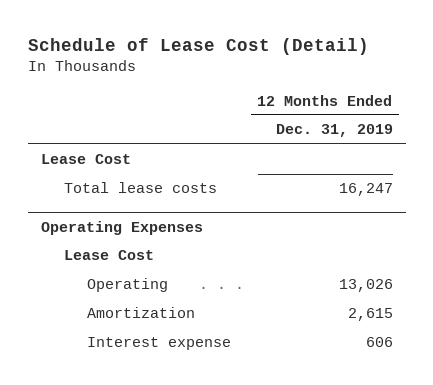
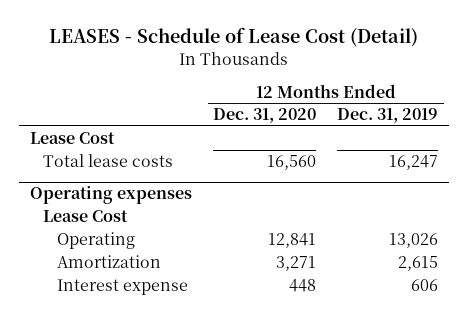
- Schedule of Lease Cost (Detail)
+ LEASES - Schedule of Lease Cost (Detail)
- | 12 Months Ended Dec. 31, 2019
+ | 12 Months Ended Dec. 31, 2020 | 12 Months Ended Dec. 31, 2019
- Operating Expenses
+ Operating expenses

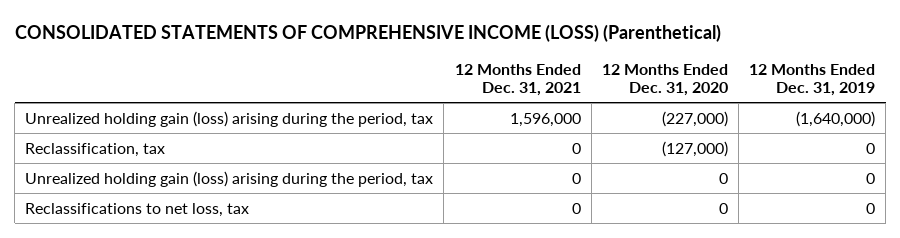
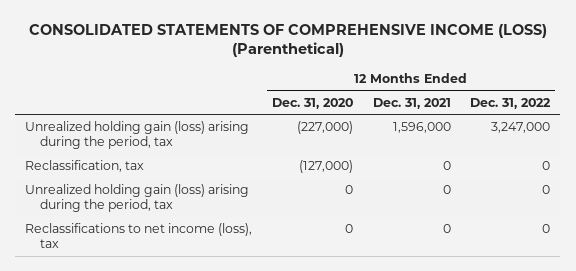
- | 12 Months Ended Dec. 31, 2021 | 12 Months Ended Dec. 31, 2020 | 12 Months Ended Dec. 31, 2019
+ | 12 Months Ended Dec. 31, 2020 | 12 Months Ended Dec. 31, 2021 | 12 Months Ended Dec. 31, 2022
- Reclassifications to net loss, tax | 0 | 0 | 0
+ Reclassifications to net income (loss), tax | 0 | 0 | 0

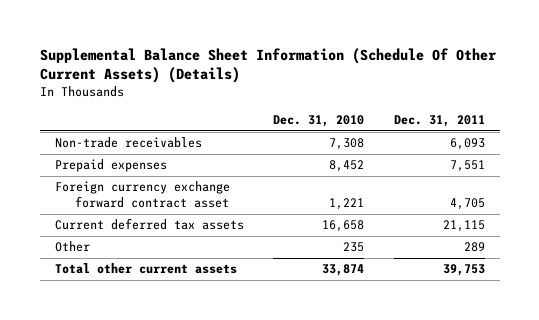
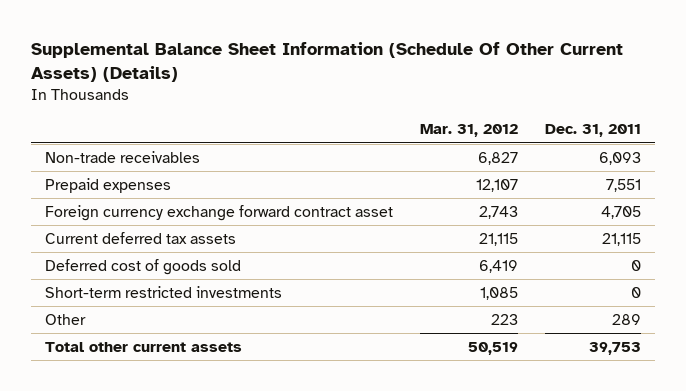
- | Dec. 31, 2010 | Dec. 31, 2011
+ | Mar. 31, 2012 | Dec. 31, 2011
+ Deferred cost of goods sold | 6,419 | 0
+ Short-term restricted investments | 1,085 | 0

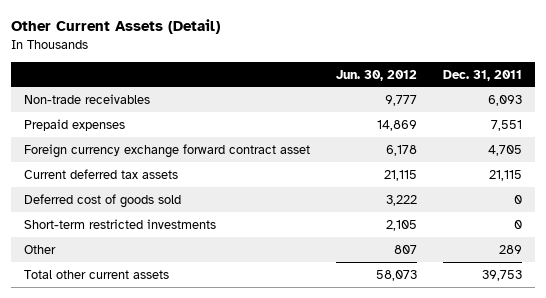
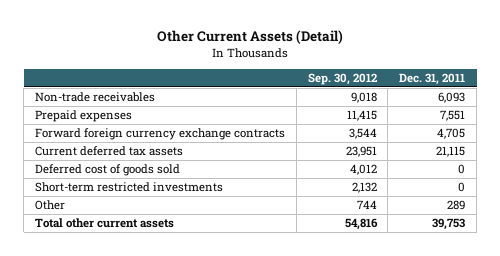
- | Jun. 30, 2012 | Dec. 31, 2011
+ | Sep. 30, 2012 | Dec. 31, 2011
- Foreign currency exchange forward contract asset | 6,178 | 4,705
+ Forward foreign currency exchange contracts | 3,544 | 4,705

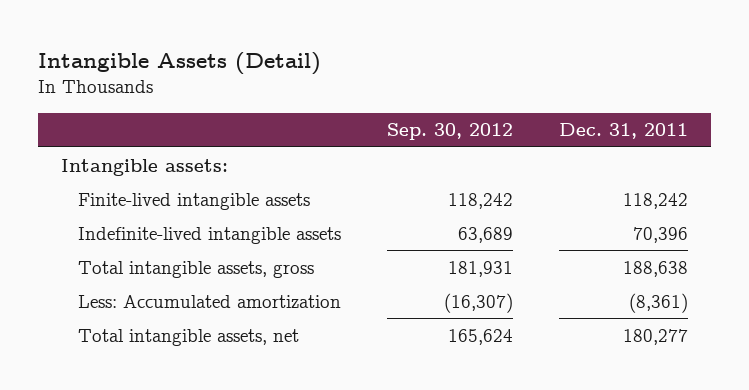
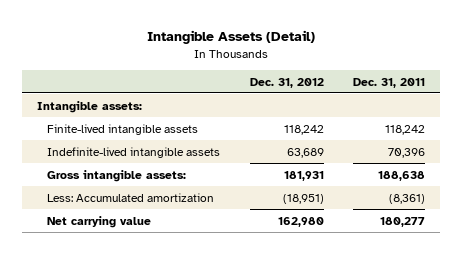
- | Sep. 30, 2012 | Dec. 31, 2011
+ | Dec. 31, 2012 | Dec. 31, 2011
- Total intangible assets, gross | 181,931 | 188,638
+ Gross intangible assets: | 181,931 | 188,638
- Total intangible assets, net | 165,624 | 180,277
+ Net carrying value | 162,980 | 180,277

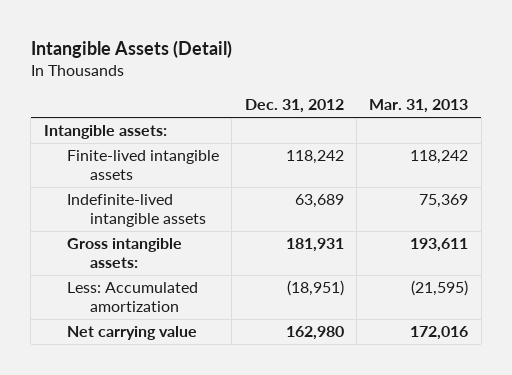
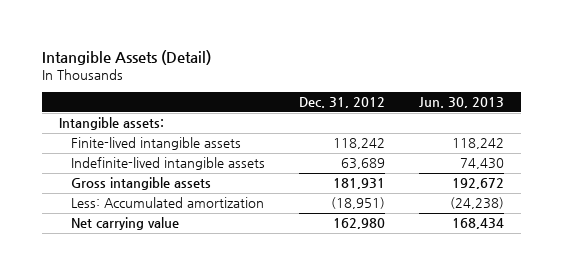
- | Dec. 31, 2012 | Mar. 31, 2013
+ | Dec. 31, 2012 | Jun. 30, 2013
- Gross intangible assets: | 181,931 | 193,611
+ Gross intangible assets | 181,931 | 192,672

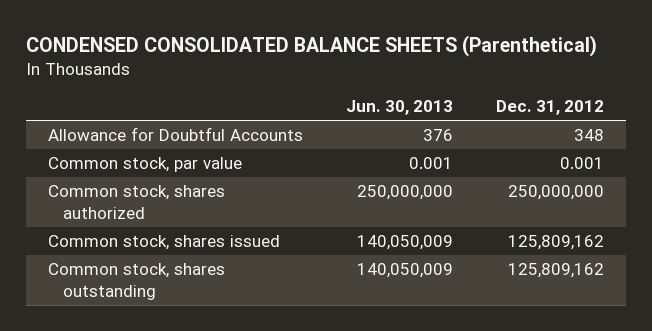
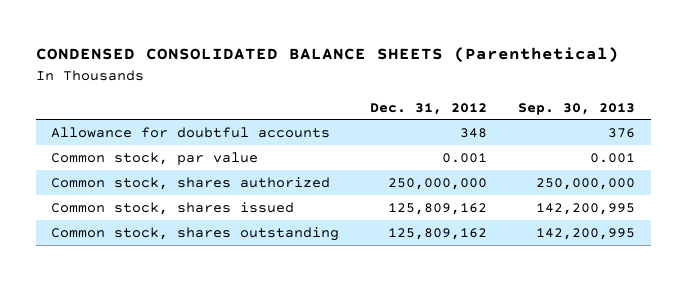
- | Jun. 30, 2013 | Dec. 31, 2012
+ | Dec. 31, 2012 | Sep. 30, 2013
- Allowance for Doubtful Accounts | 376 | 348
+ Allowance for doubtful accounts | 348 | 376

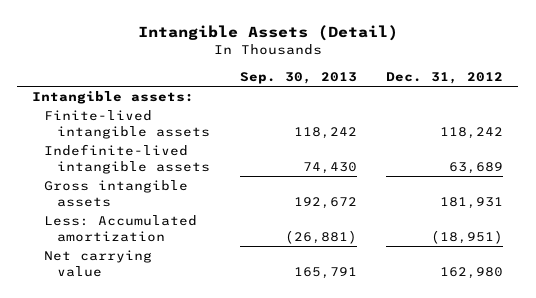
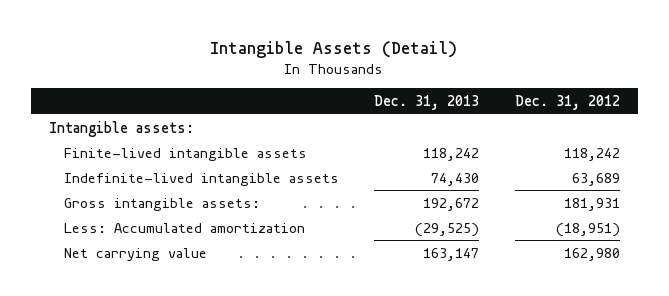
- | Sep. 30, 2013 | Dec. 31, 2012
+ | Dec. 31, 2013 | Dec. 31, 2012
- Gross intangible assets | 192,672 | 181,931
+ Gross intangible assets: | 192,672 | 181,931

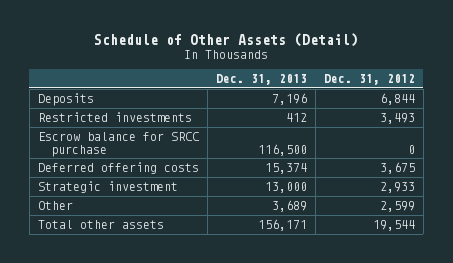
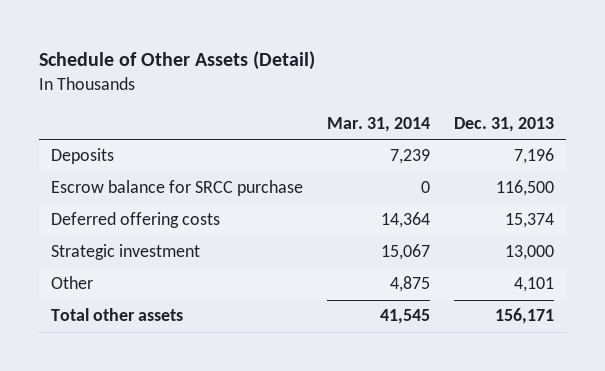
- | Dec. 31, 2013 | Dec. 31, 2012
+ | Mar. 31, 2014 | Dec. 31, 2013
- Restricted investments | 412 | 3,493
- Other | 3,689 | 2,599
+ Other | 4,875 | 4,101

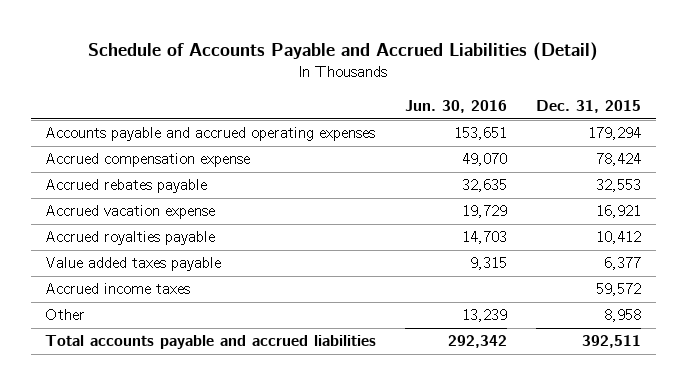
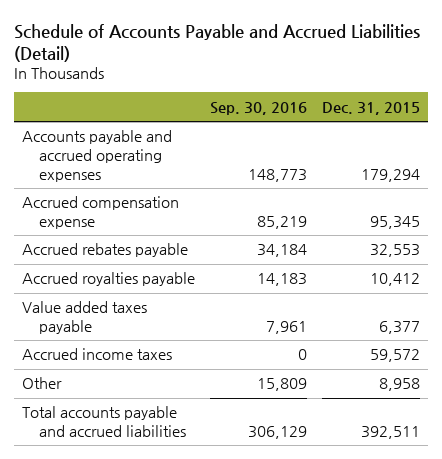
- | Jun. 30, 2016 | Dec. 31, 2015
+ | Sep. 30, 2016 | Dec. 31, 2015
- Accrued compensation expense | 49,070 | 78,424
+ Accrued compensation expense | 85,219 | 95,345
- Accrued vacation expense | 19,729 | 16,921

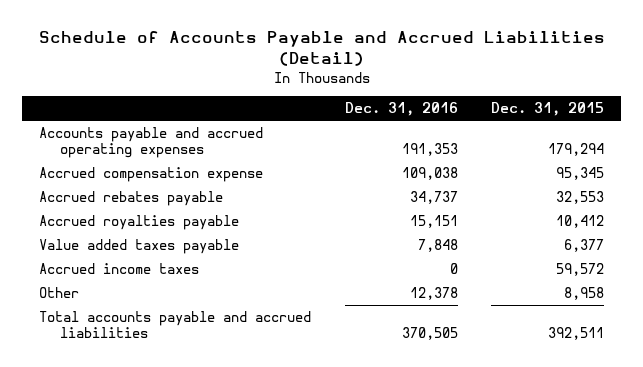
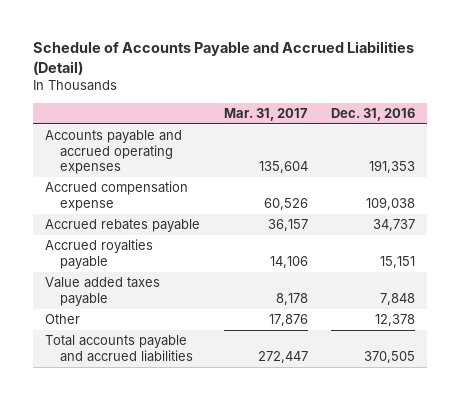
- | Dec. 31, 2016 | Dec. 31, 2015
+ | Mar. 31, 2017 | Dec. 31, 2016
- Accrued income taxes | 0 | 59,572

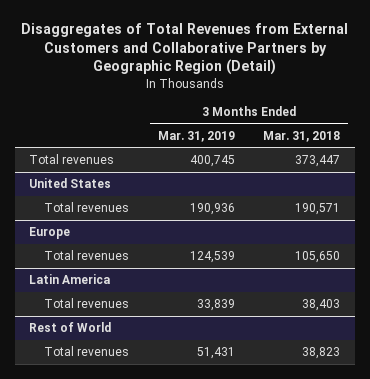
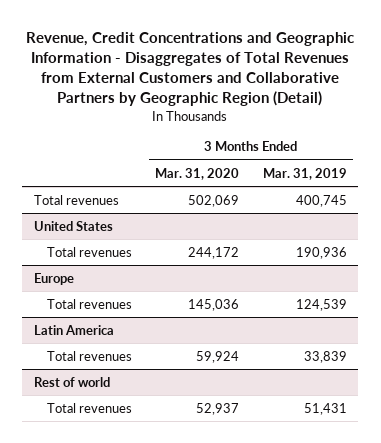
- Disaggregates of Total Revenues from External Customers and Collaborative Partners by Geographic Region (Detail)
+ Revenue, Credit Concentrations and Geographic Information - Disaggregates of Total Revenues from External Customers and Collaborative Partners by Geographic Region (Detail)
- | 3 Months Ended Mar. 31, 2019 | 3 Months Ended Mar. 31, 2018
+ | 3 Months Ended Mar. 31, 2020 | 3 Months Ended Mar. 31, 2019
- Rest of World
+ Rest of world

